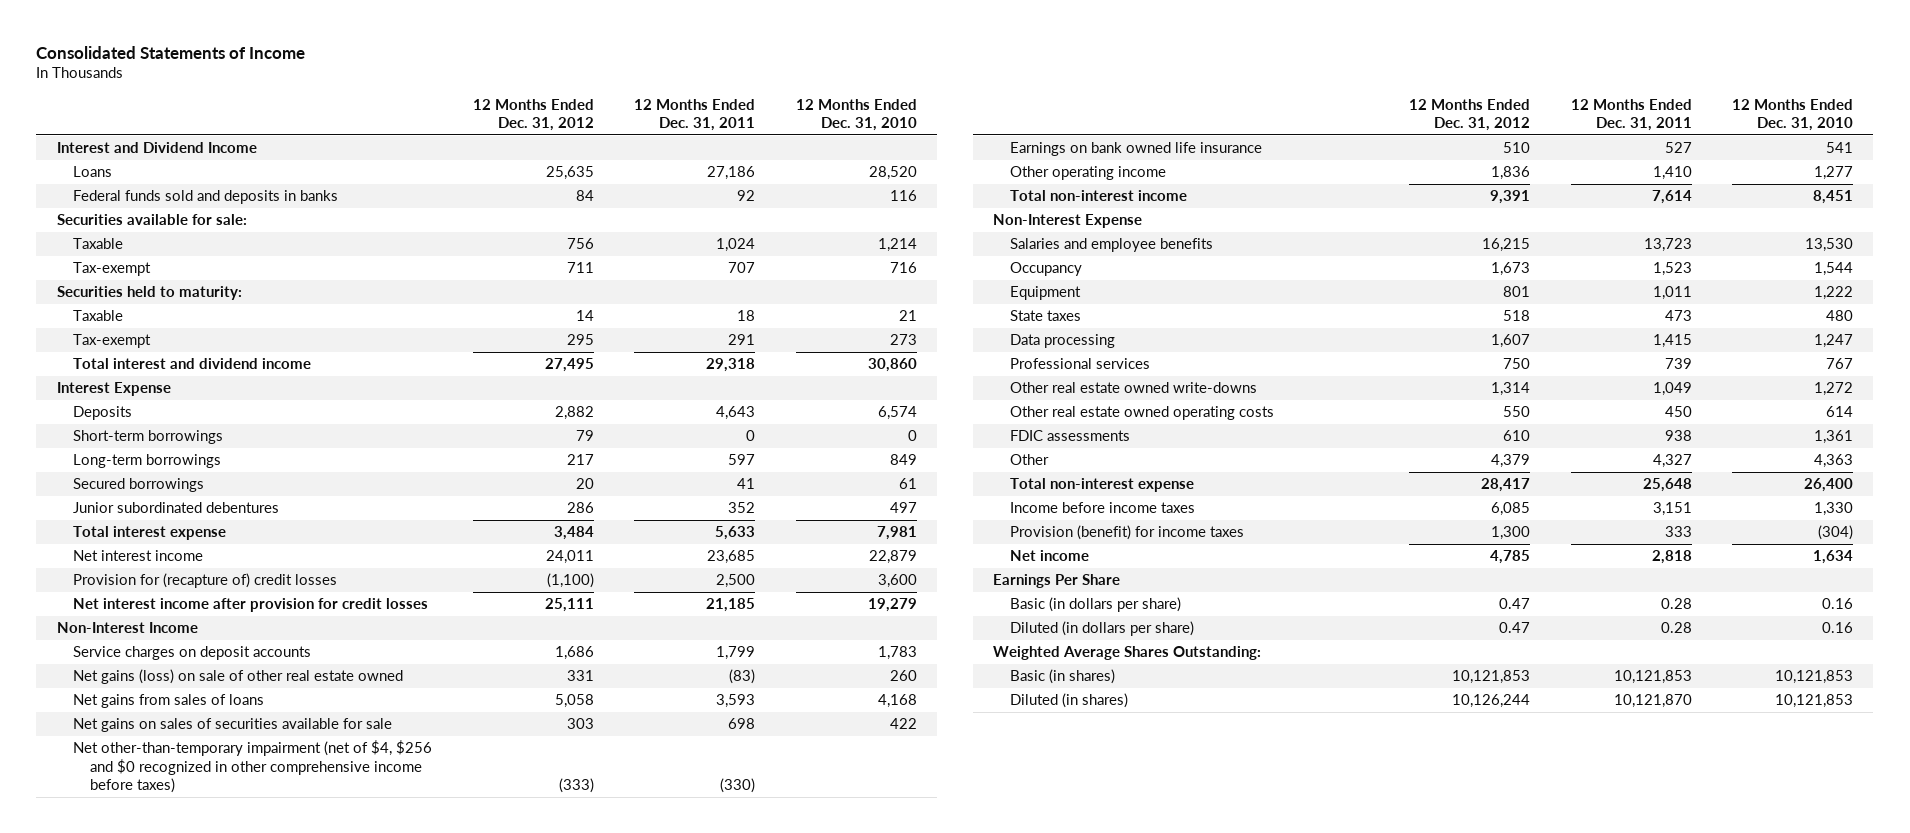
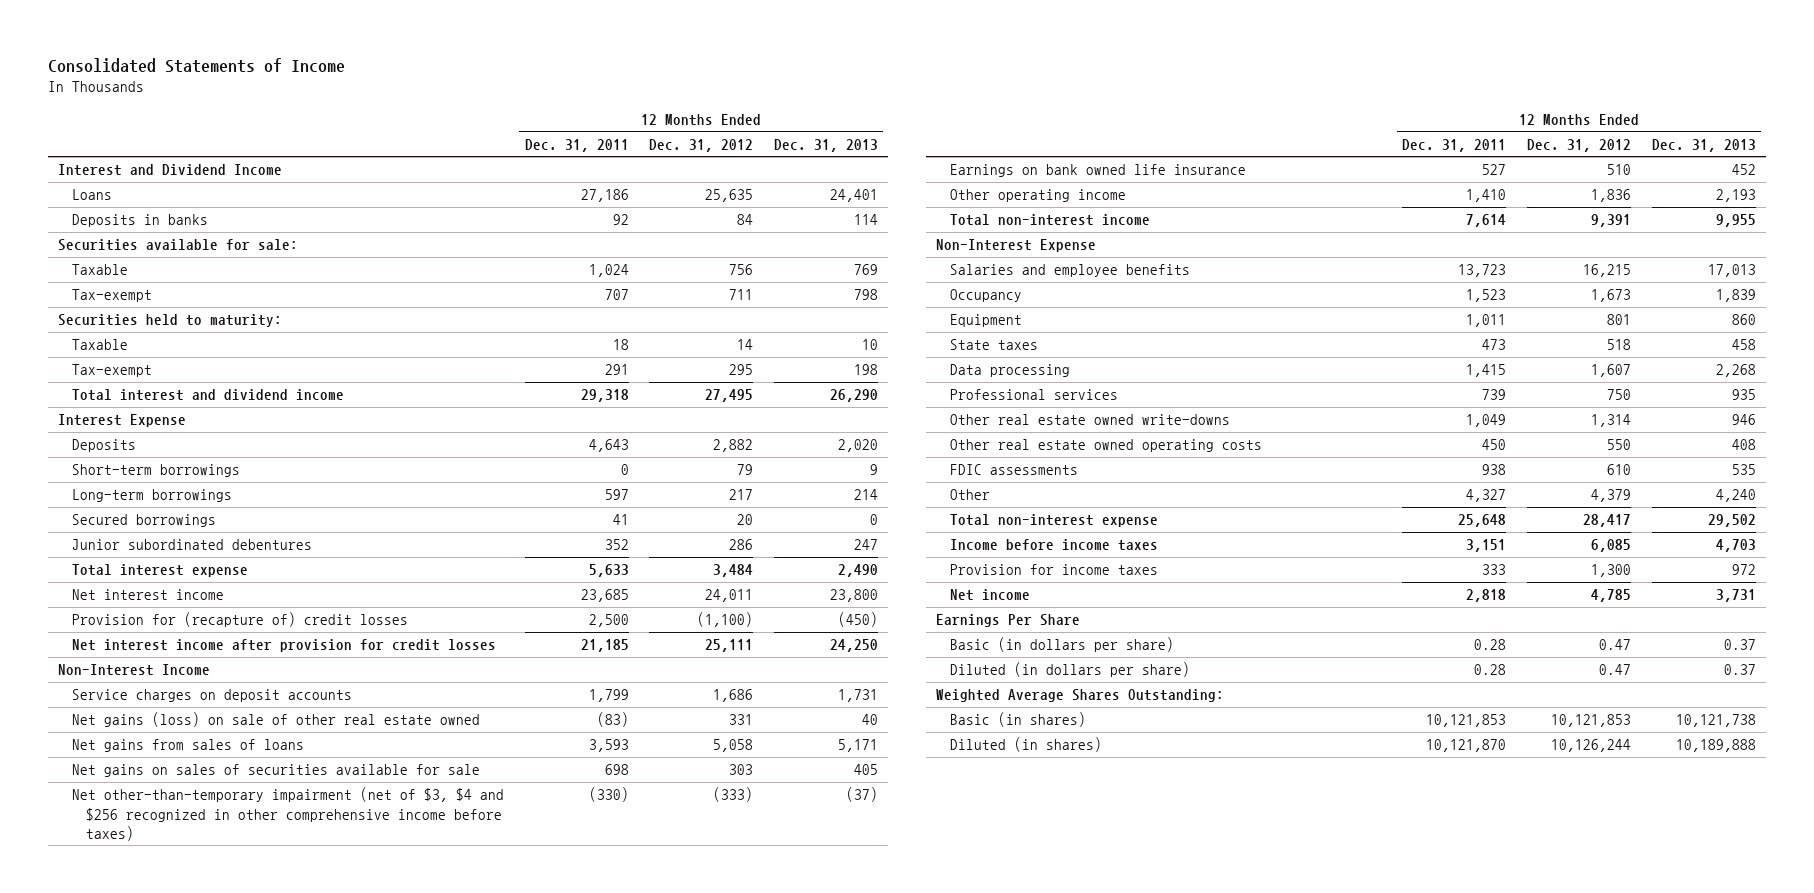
- | 12 Months Ended Dec. 31, 2012 | 12 Months Ended Dec. 31, 2011 | 12 Months Ended Dec. 31, 2010
+ | 12 Months Ended Dec. 31, 2011 | 12 Months Ended Dec. 31, 2012 | 12 Months Ended Dec. 31, 2013
- Federal funds sold and deposits in banks | 84 | 92 | 116
+ Deposits in banks | 92 | 84 | 114
- Net other-than-temporary impairment (net of $4, $256 and $0 recognized in other comprehensive income before taxes) | (333) | (330) |
+ Net other-than-temporary impairment (net of $3, $4 and $256 recognized in other comprehensive income before taxes) | (330) | (333) | (37)
- Provision (benefit) for income taxes | 1,300 | 333 | (304)
+ Provision for income taxes | 333 | 1,300 | 972

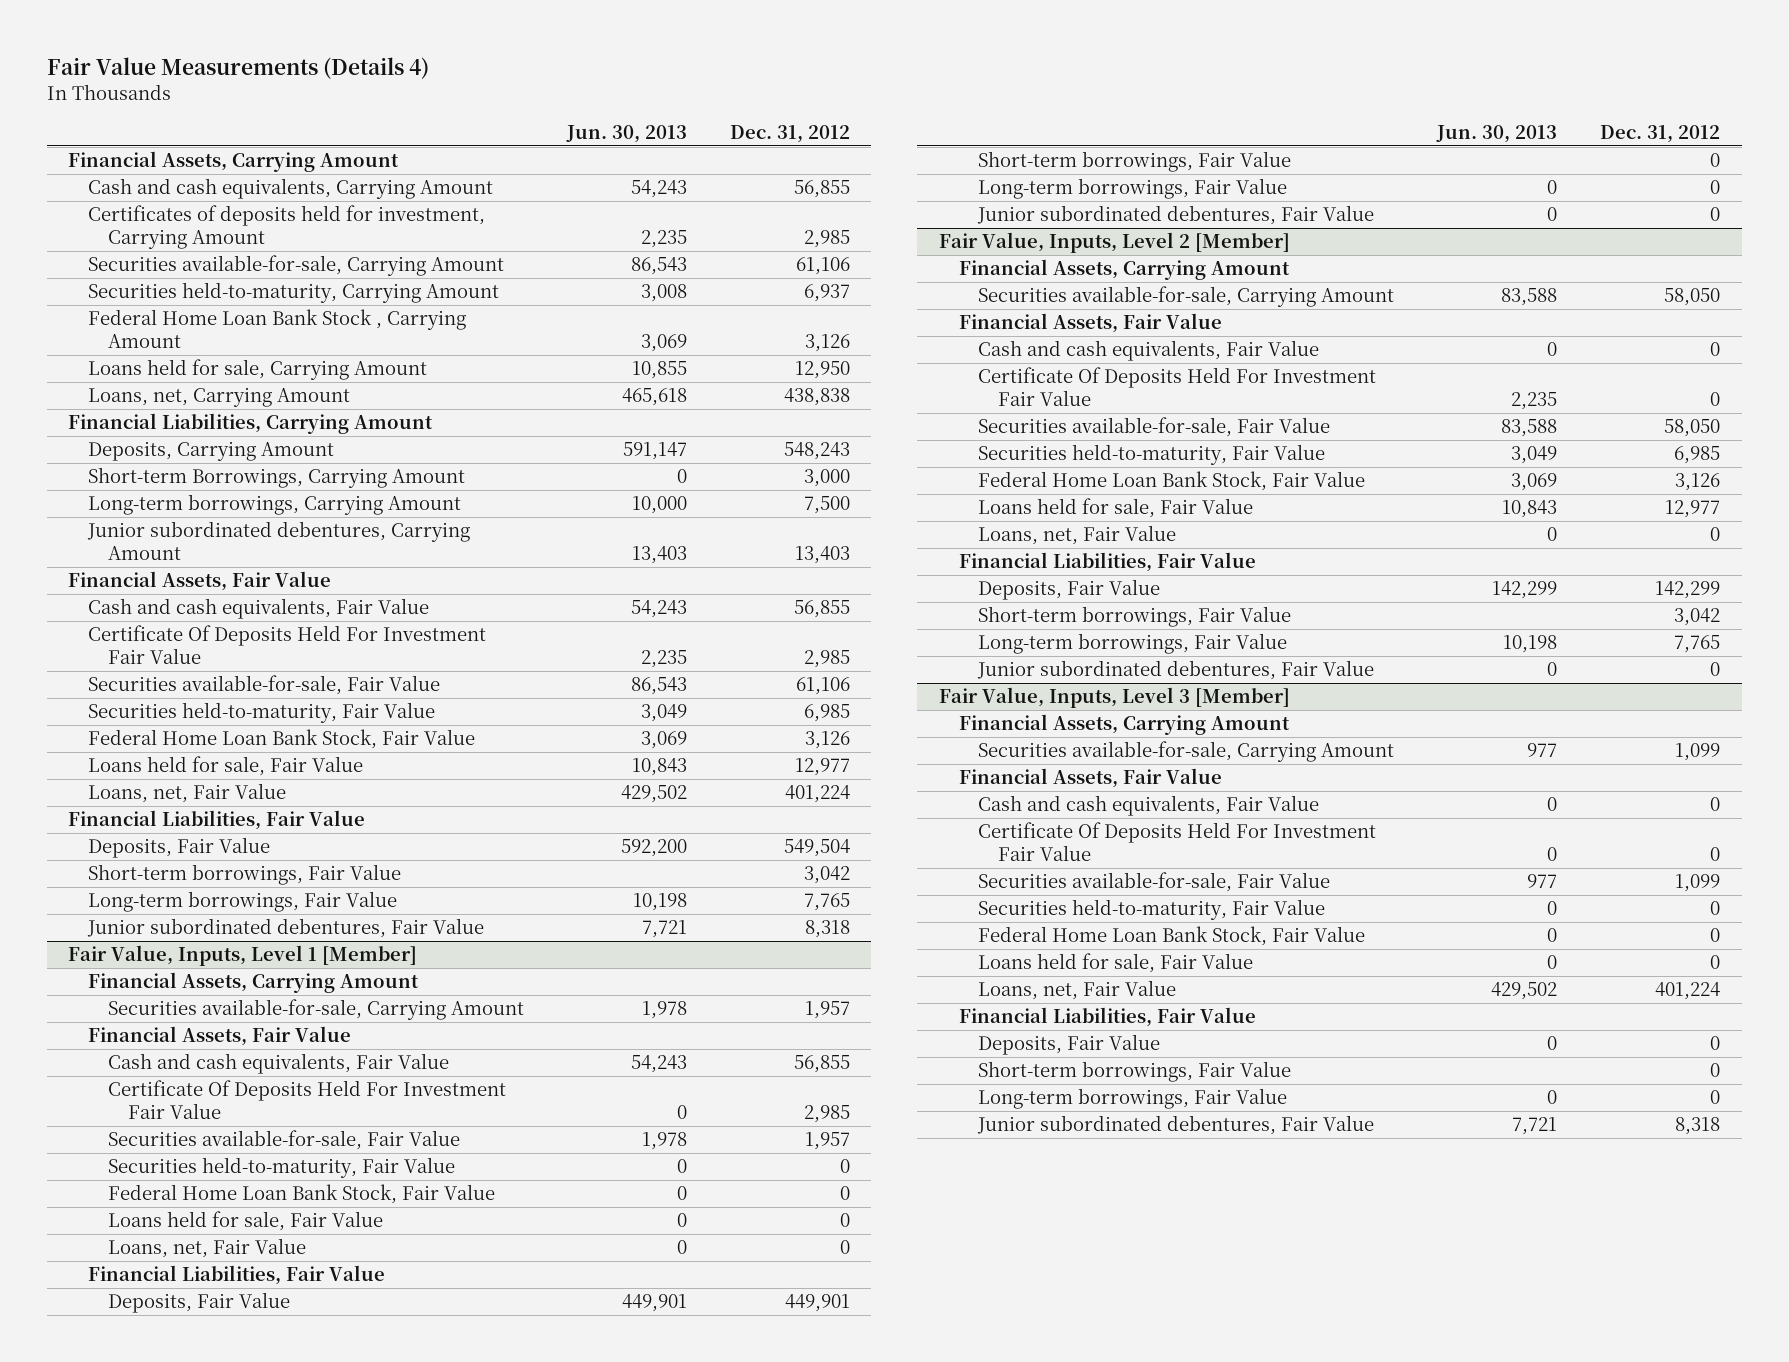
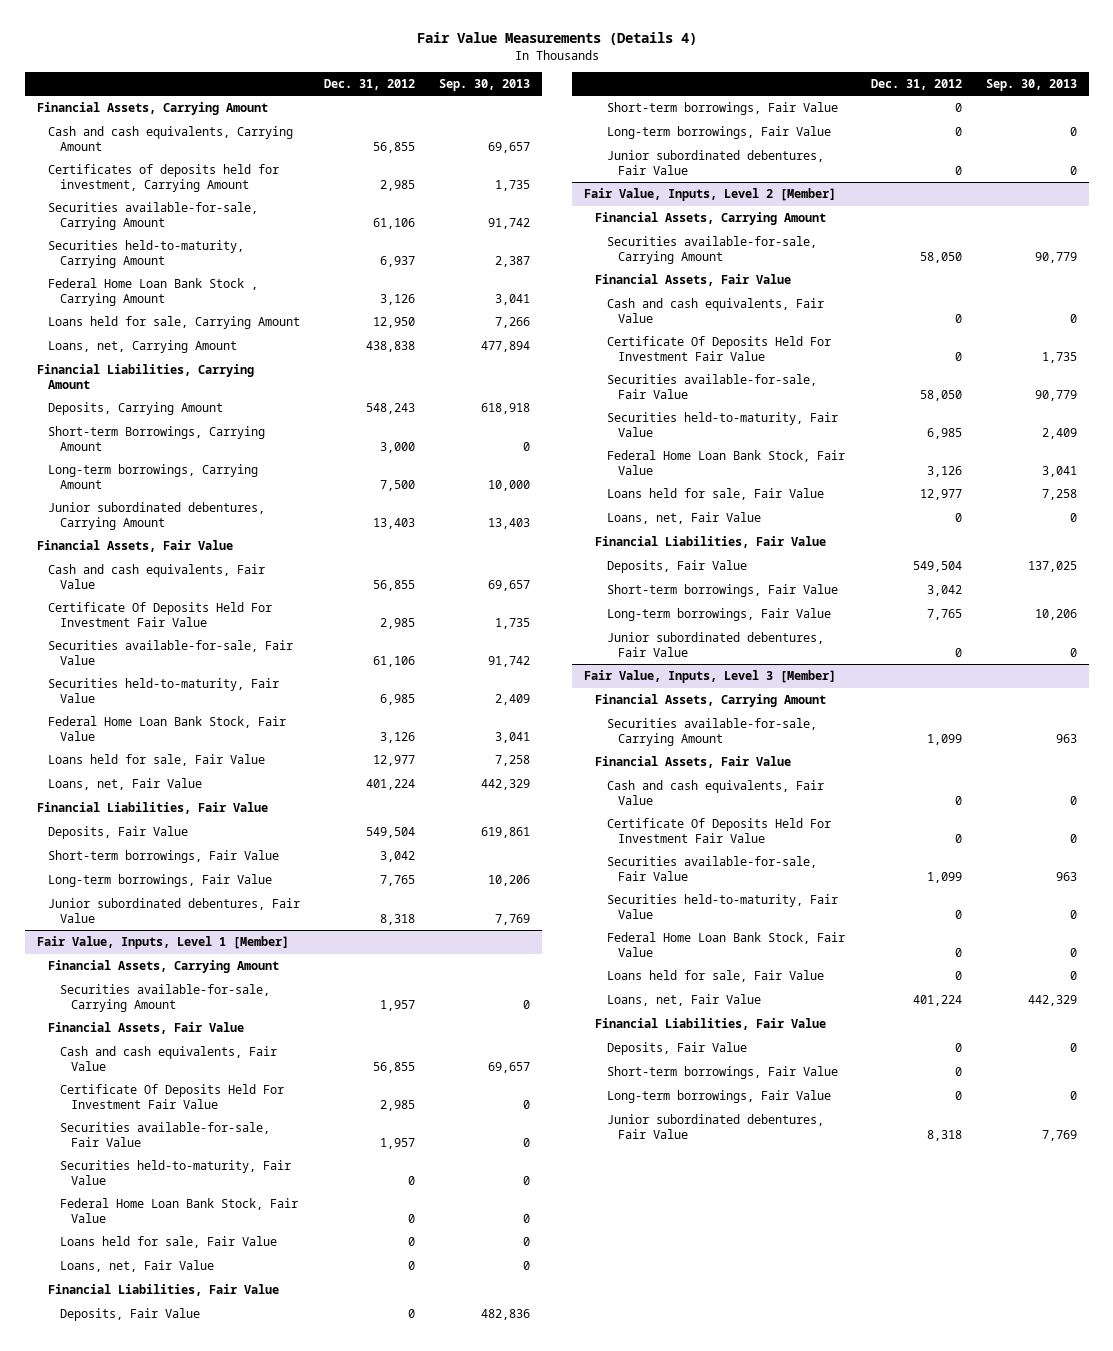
- | Jun. 30, 2013 | Dec. 31, 2012
+ | Dec. 31, 2012 | Sep. 30, 2013
@ Fair Value, Inputs, Level 1 [Member]
- Deposits, Fair Value | 449,901 | 449,901
+ Deposits, Fair Value | 0 | 482,836
@ Fair Value, Inputs, Level 2 [Member]
- Deposits, Fair Value | 142,299 | 142,299
+ Deposits, Fair Value | 549,504 | 137,025

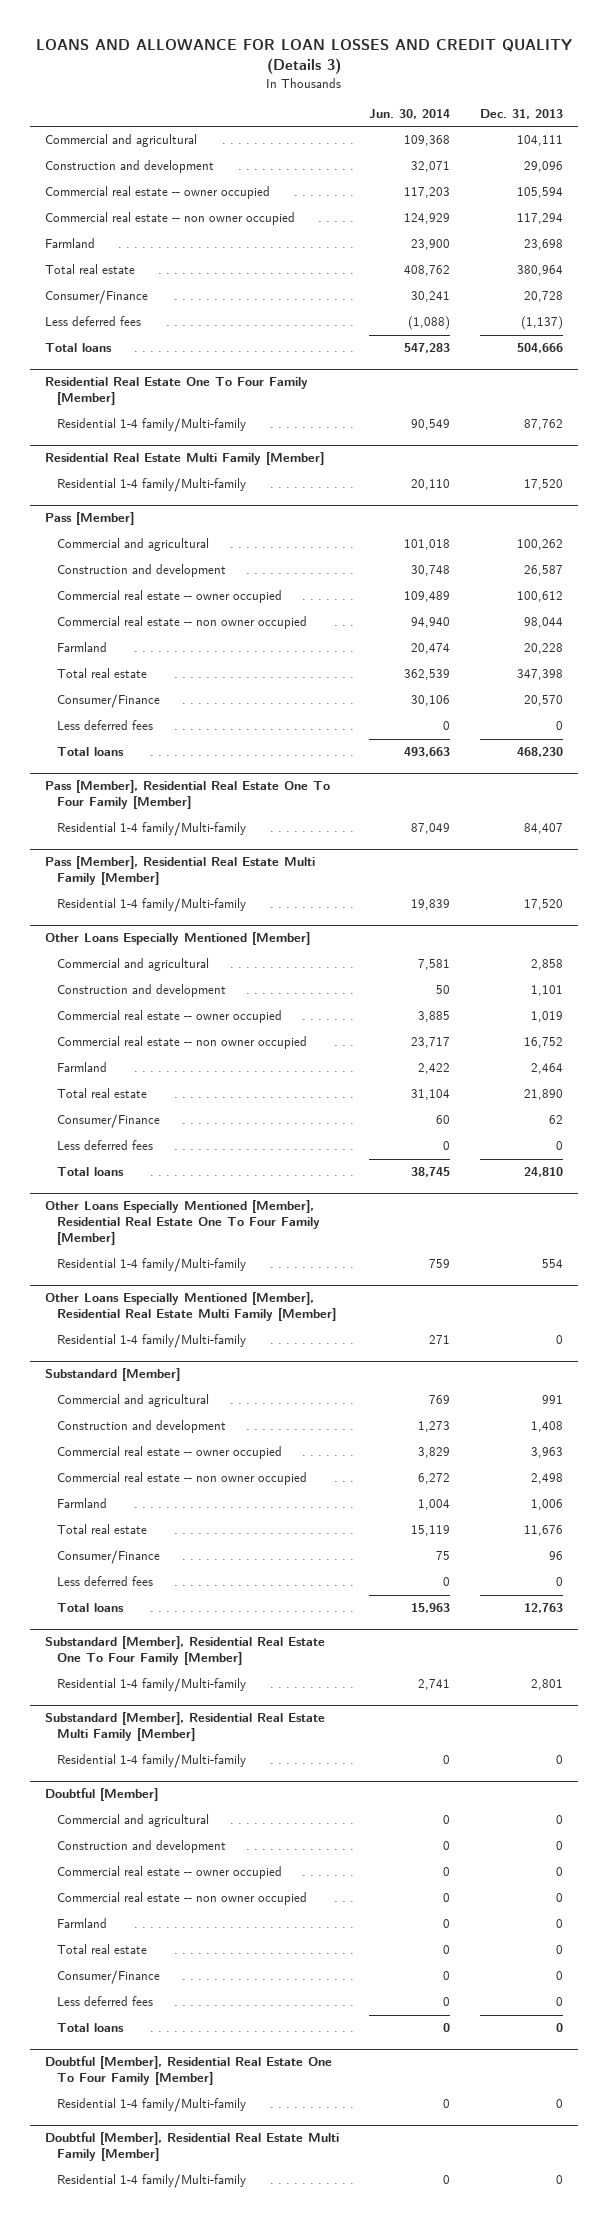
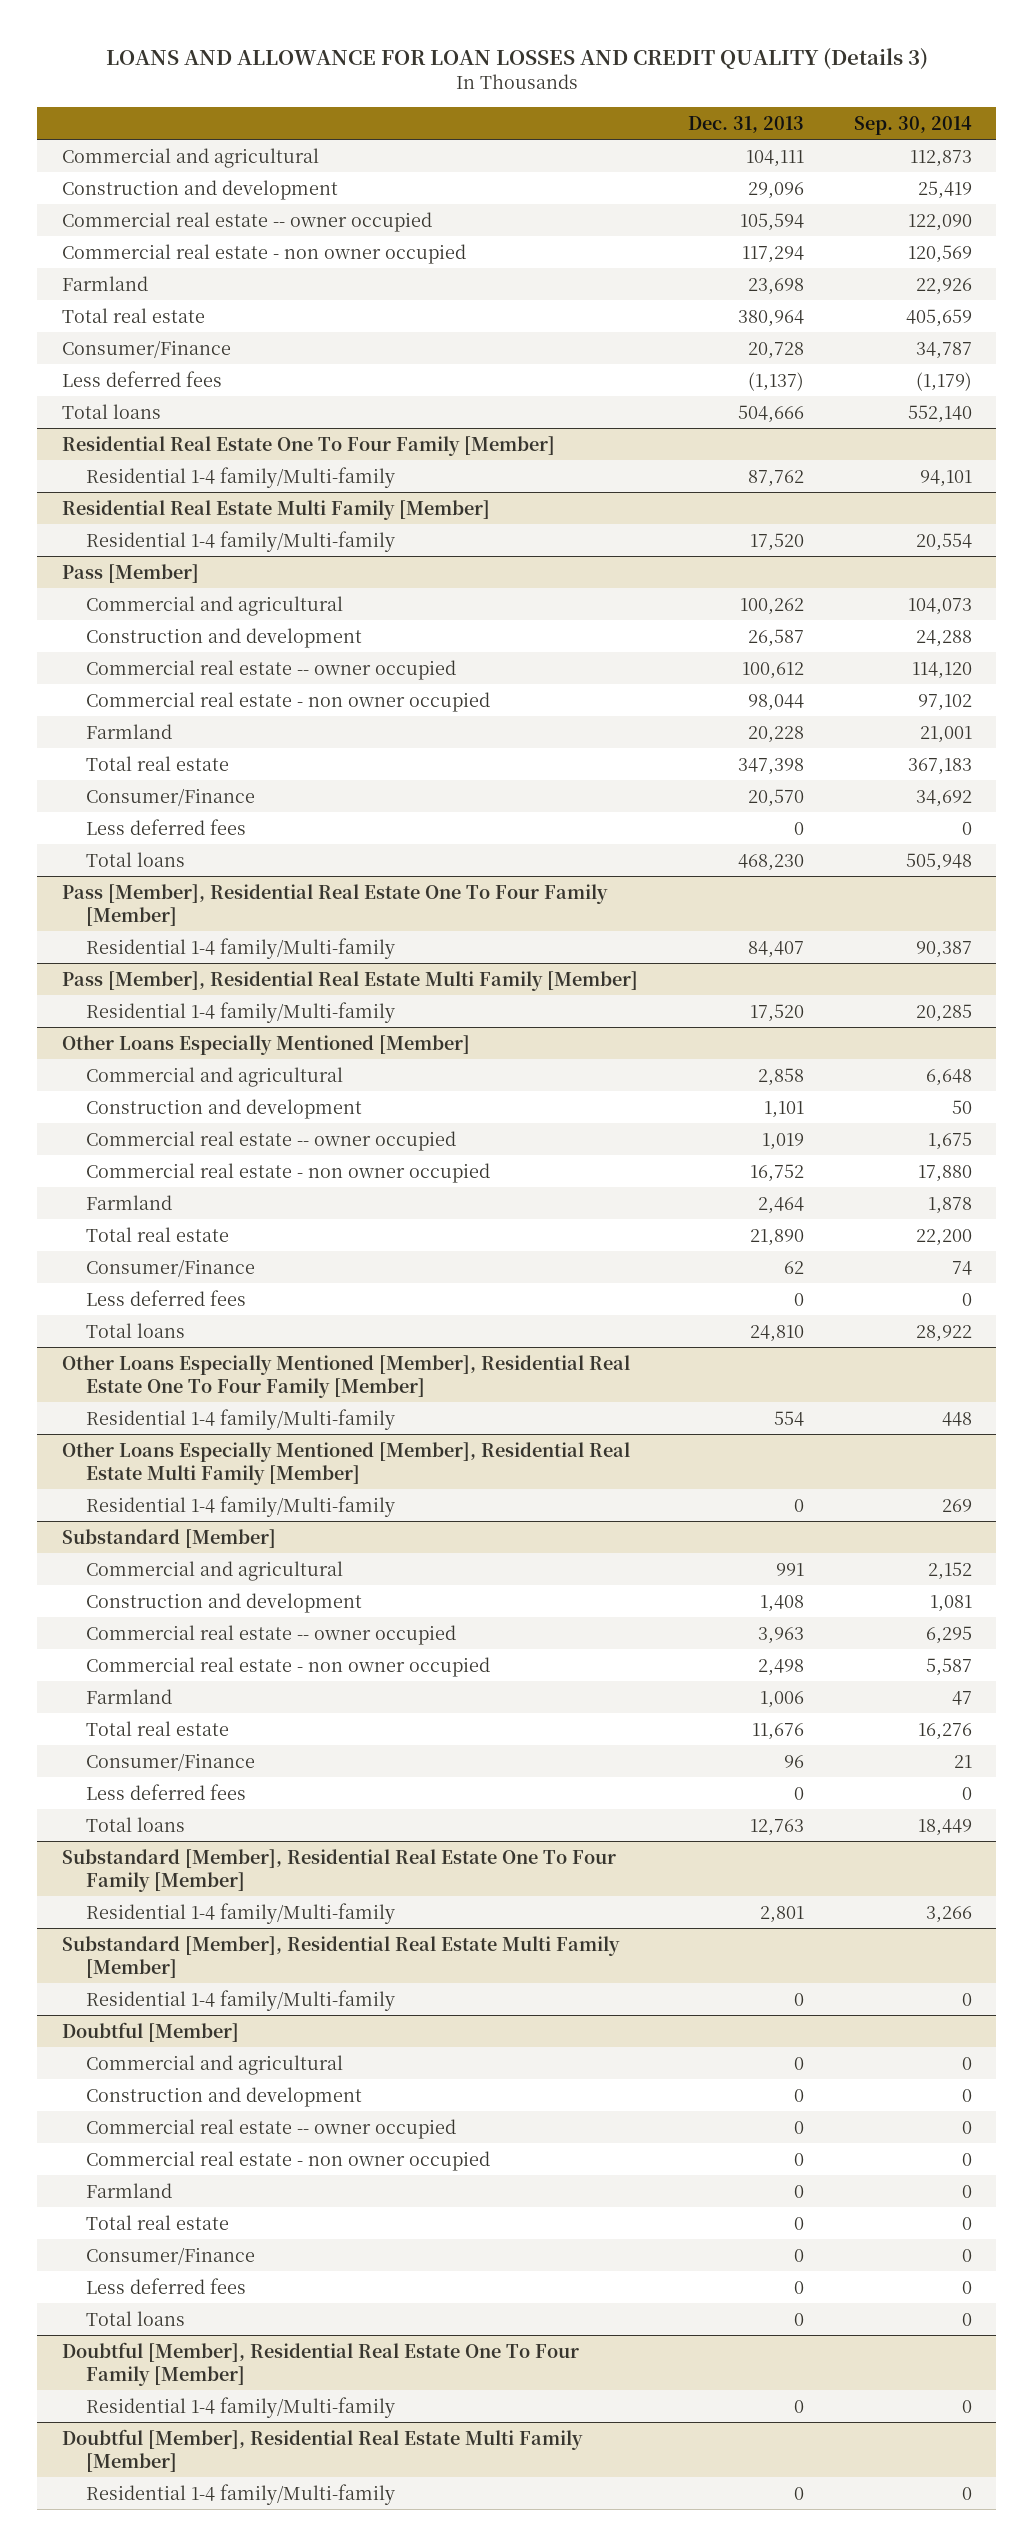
- | Jun. 30, 2014 | Dec. 31, 2013
+ | Dec. 31, 2013 | Sep. 30, 2014
- Commercial real estate -- non owner occupied | 124,929 | 117,294
+ Commercial real estate - non owner occupied | 117,294 | 120,569
@ Pass [Member]
- Commercial real estate -- non owner occupied | 94,940 | 98,044
+ Commercial real estate - non owner occupied | 98,044 | 97,102
@ Other Loans Especially Mentioned [Member]
- Commercial real estate -- non owner occupied | 23,717 | 16,752
+ Commercial real estate - non owner occupied | 16,752 | 17,880
@ Substandard [Member]
- Commercial real estate -- non owner occupied | 6,272 | 2,498
+ Commercial real estate - non owner occupied | 2,498 | 5,587
@ Doubtful [Member]
- Commercial real estate -- non owner occupied | 0 | 0
+ Commercial real estate - non owner occupied | 0 | 0

